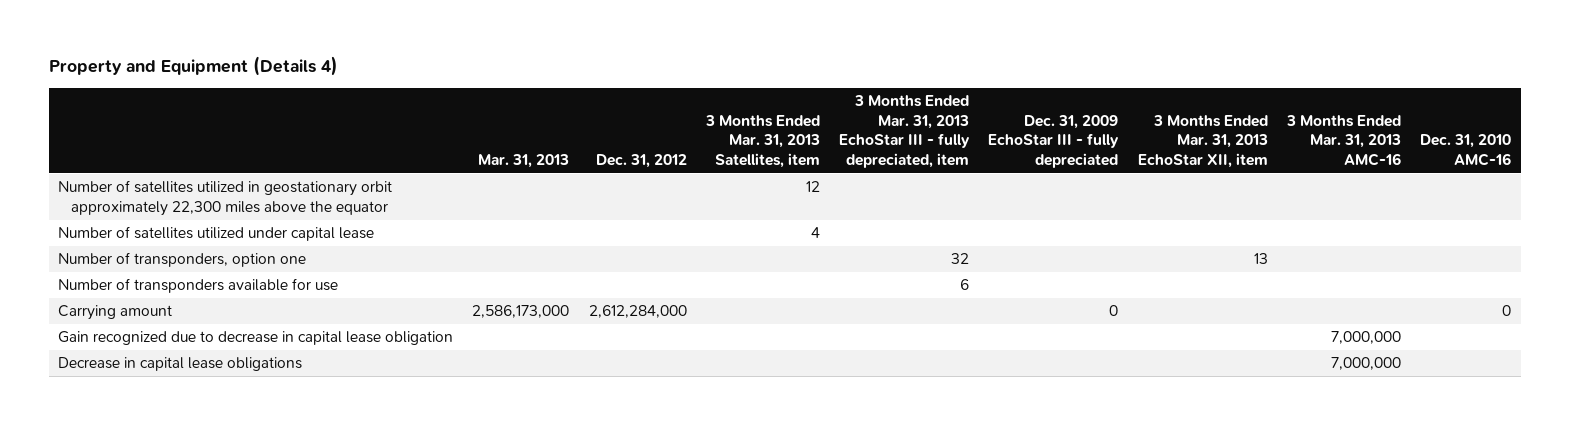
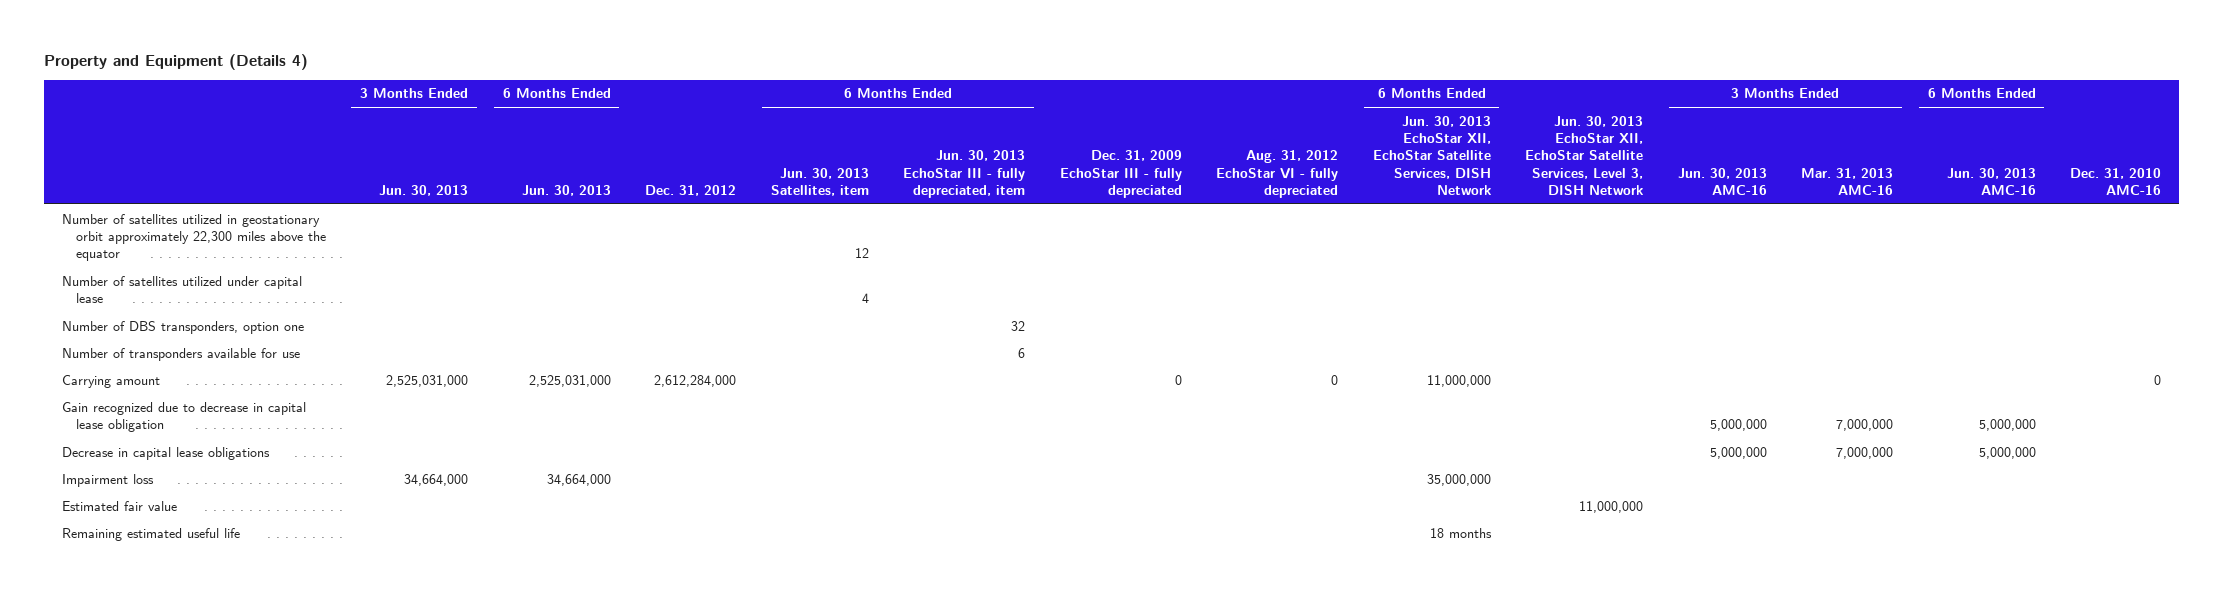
- | Mar. 31, 2013 | Dec. 31, 2012 | 3 Months Ended Mar. 31, 2013 Satellites, item | 3 Months Ended Mar. 31, 2013 EchoStar III - fully depreciated, item | Dec. 31, 2009 EchoStar III - fully depreciated | 3 Months Ended Mar. 31, 2013 EchoStar XII, item | 3 Months Ended Mar. 31, 2013 AMC-16 | Dec. 31, 2010 AMC-16
+ | 3 Months Ended Jun. 30, 2013 | 6 Months Ended Jun. 30, 2013 | Dec. 31, 2012 | 6 Months Ended Jun. 30, 2013 Satellites, item | 6 Months Ended Jun. 30, 2013 EchoStar III - fully depreciated, item | Dec. 31, 2009 EchoStar III - fully depreciated | Aug. 31, 2012 EchoStar VI - fully depreciated | 6 Months Ended Jun. 30, 2013 EchoStar XII, EchoStar Satellite Services, DISH Network | Jun. 30, 2013 EchoStar XII, EchoStar Satellite Services, Level 3, DISH Network | 3 Months Ended Jun. 30, 2013 AMC-16 | 3 Months Ended Mar. 31, 2013 AMC-16 | 6 Months Ended Jun. 30, 2013 AMC-16 | Dec. 31, 2010 AMC-16
- Number of transponders, option one | | | | 32 | | 13 | |
+ Number of DBS transponders, option one | | | | | 32 | | | | | | | |
+ Impairment loss | 34,664,000 | 34,664,000 | | | | | | 35,000,000 | | | | |
+ Estimated fair value | | | | | | | | | 11,000,000 | | | |
+ Remaining estimated useful life | | | | | | | | 18 months | | | | |

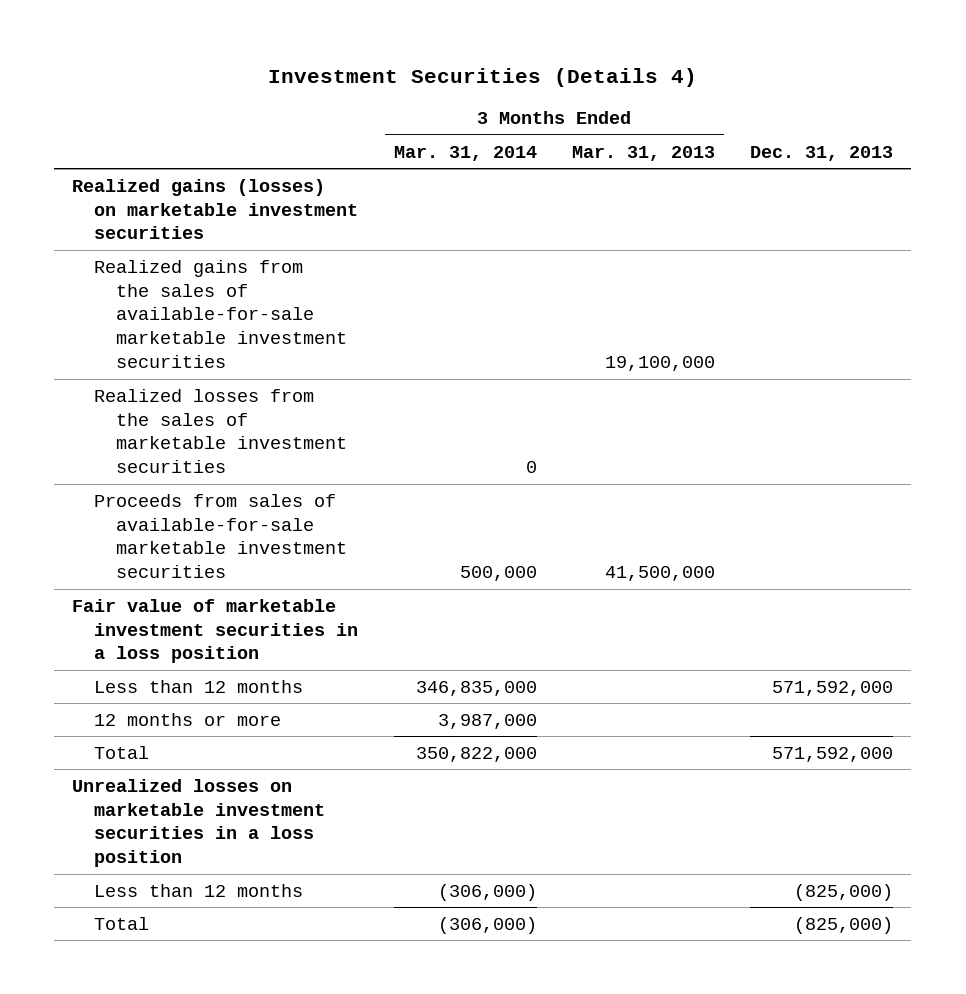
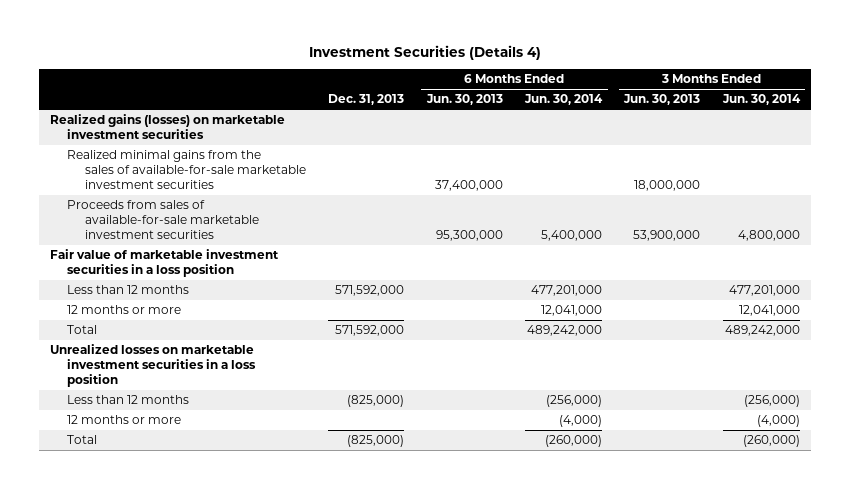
- | 3 Months Ended Mar. 31, 2014 | 3 Months Ended Mar. 31, 2013 | Dec. 31, 2013
+ | Dec. 31, 2013 | 6 Months Ended Jun. 30, 2013 | 6 Months Ended Jun. 30, 2014 | 3 Months Ended Jun. 30, 2013 | 3 Months Ended Jun. 30, 2014
- Realized gains from the sales of available-for-sale marketable investment securities | | 19,100,000 |
- Realized losses from the sales of marketable investment securities | 0 | |
+ Realized minimal gains from the sales of available-for-sale marketable investment securities | | 37,400,000 | | 18,000,000 |
+ 12 months or more | | | (4,000) | | (4,000)

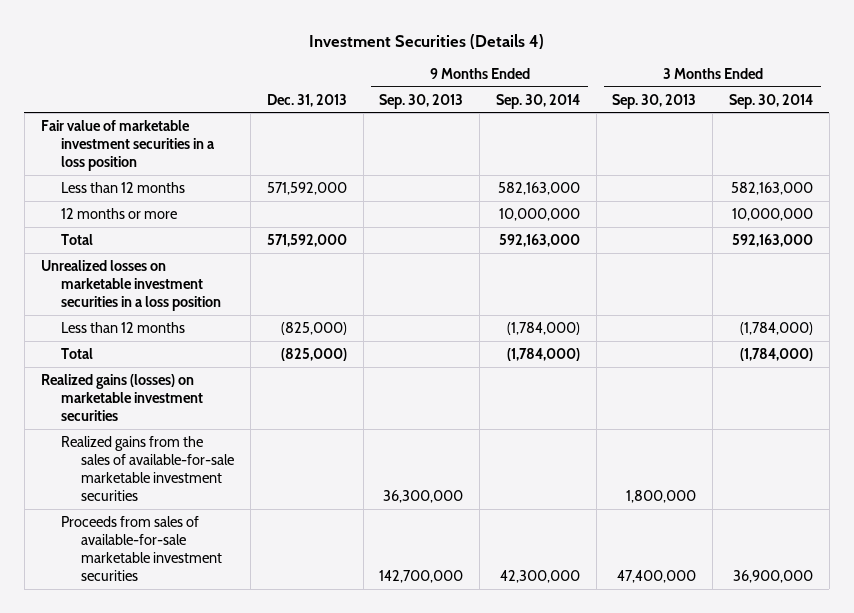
- | Dec. 31, 2013 | 6 Months Ended Jun. 30, 2013 | 6 Months Ended Jun. 30, 2014 | 3 Months Ended Jun. 30, 2013 | 3 Months Ended Jun. 30, 2014
+ | Dec. 31, 2013 | 9 Months Ended Sep. 30, 2013 | 9 Months Ended Sep. 30, 2014 | 3 Months Ended Sep. 30, 2013 | 3 Months Ended Sep. 30, 2014
- Realized minimal gains from the sales of available-for-sale marketable investment securities | | 37,400,000 | | 18,000,000 |
- 12 months or more | | | (4,000) | | (4,000)
moved down: Realized gains (losses) on marketable investment securities
+ Realized gains from the sales of available-for-sale marketable investment securities | | 36,300,000 | | 1,800,000 |
moved down: Proceeds from sales of available-for-sale marketable investment securities | | 142,700,000 | 42,300,000 | 47,400,000 | 36,900,000

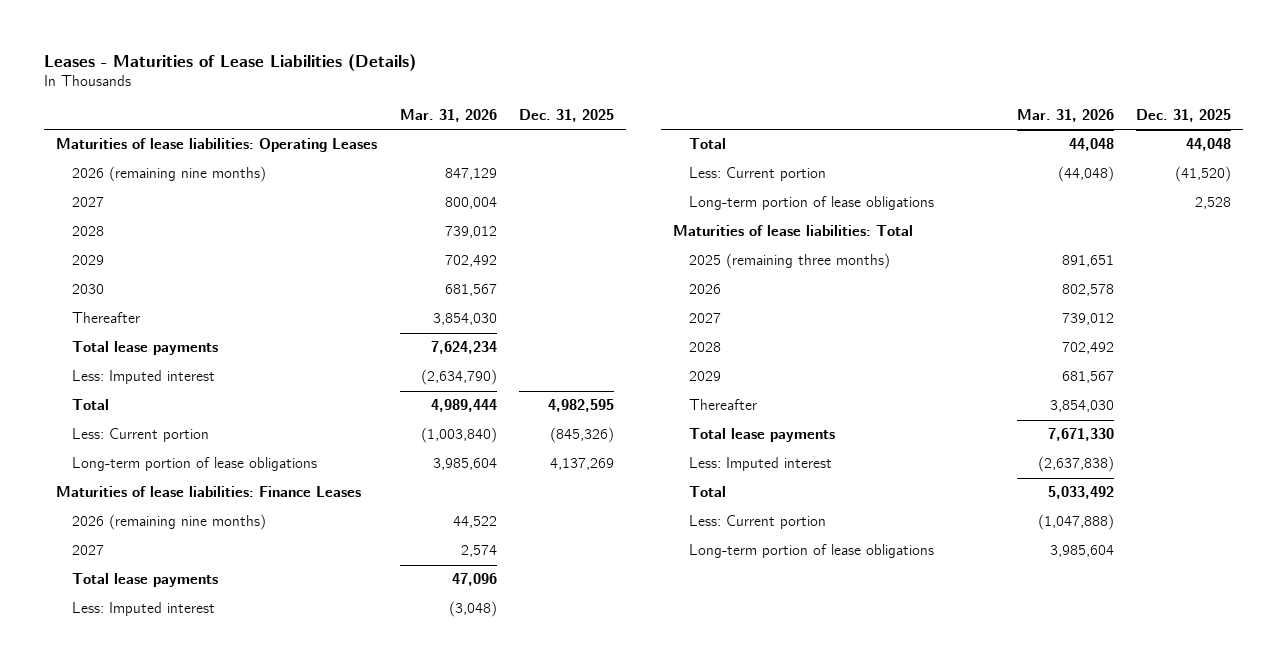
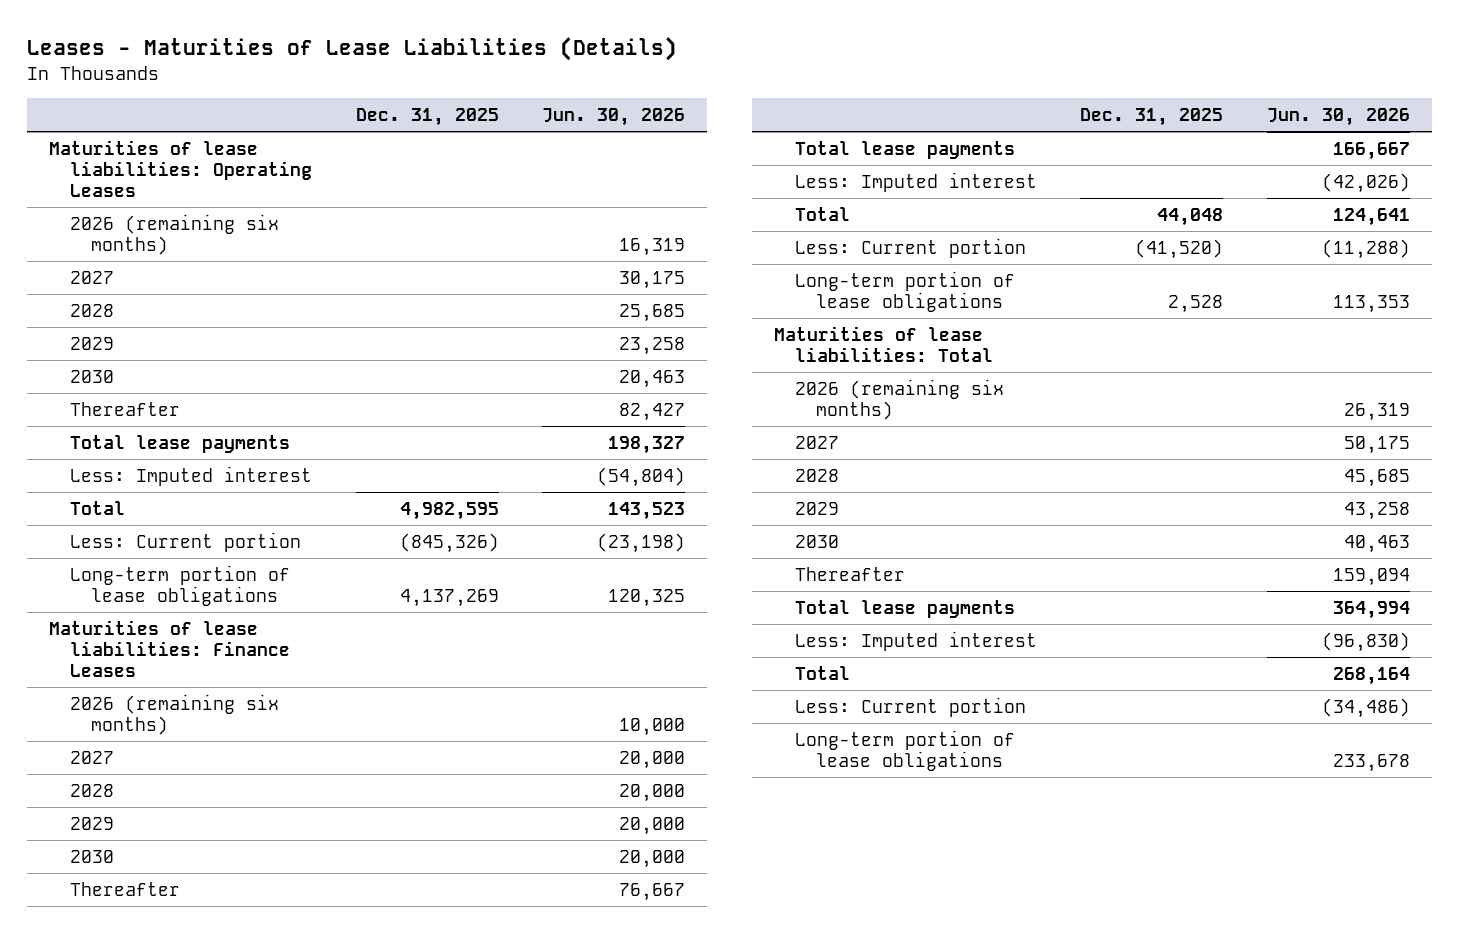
- | Mar. 31, 2026 | Dec. 31, 2025
+ | Dec. 31, 2025 | Jun. 30, 2026
- 2026 (remaining nine months) | 847,129 |
+ 2026 (remaining six months) | | 16,319
- 2026 (remaining nine months) | 44,522 |
+ 2026 (remaining six months) | | 10,000
+ 2028 | | 20,000
+ 2029 | | 20,000
+ 2030 | | 20,000
+ Thereafter | | 76,667
- 2025 (remaining three months) | 891,651 |
- 2026 | 802,578 |
+ 2026 (remaining six months) | | 26,319
+ 2030 | | 40,463

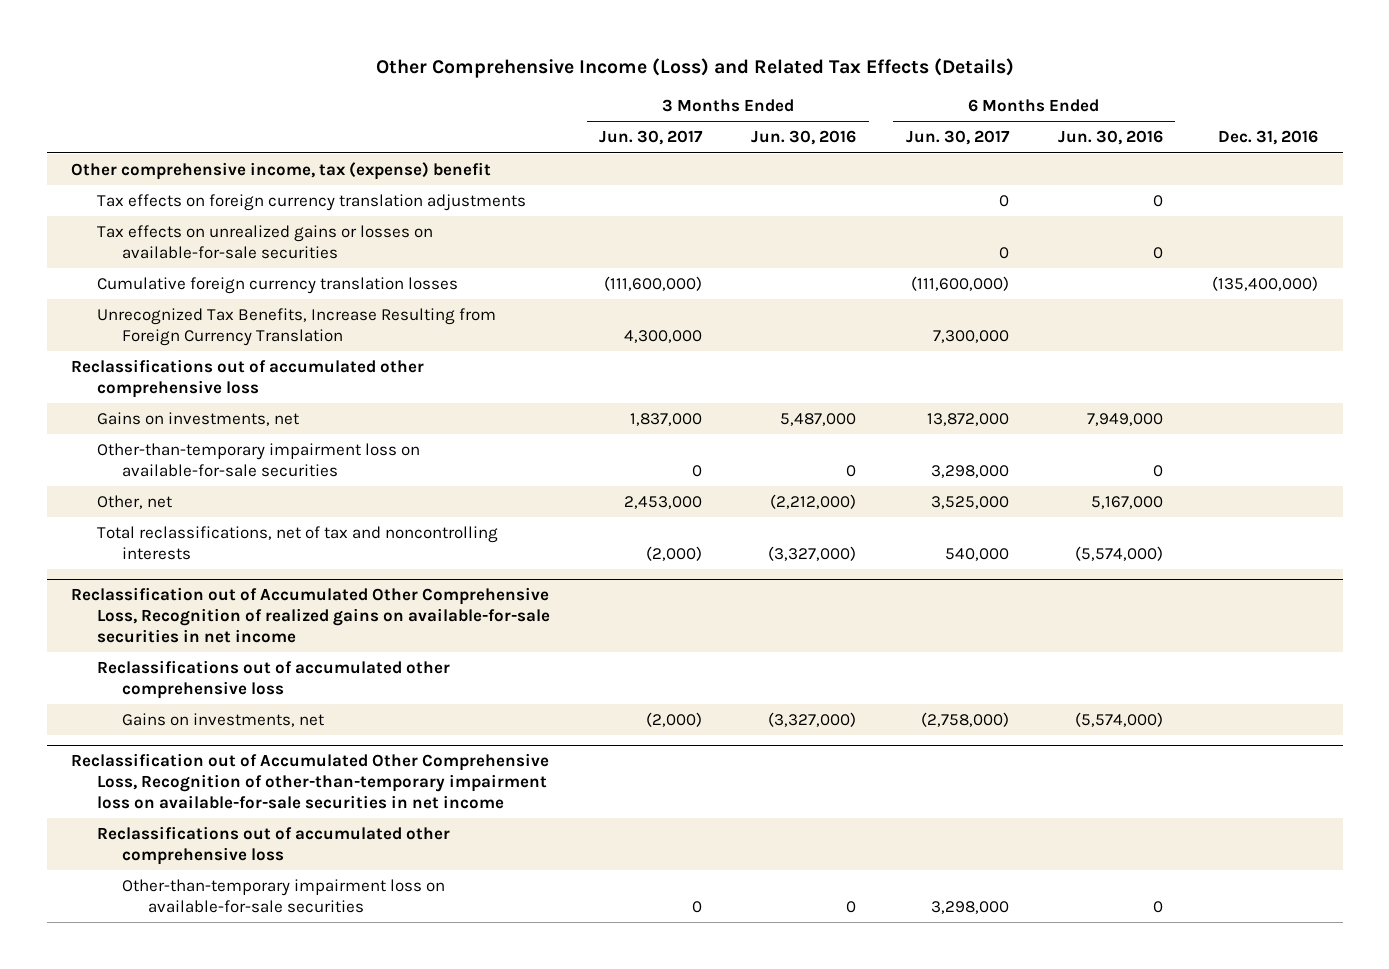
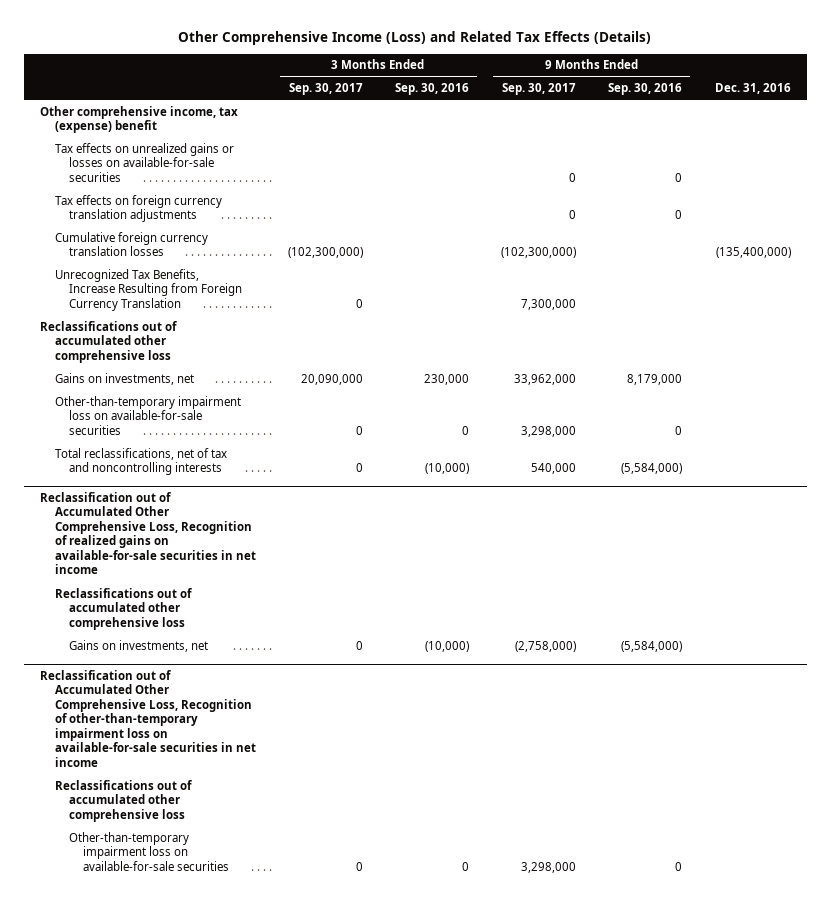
- | 3 Months Ended Jun. 30, 2017 | 3 Months Ended Jun. 30, 2016 | 6 Months Ended Jun. 30, 2017 | 6 Months Ended Jun. 30, 2016 | Dec. 31, 2016
+ | 3 Months Ended Sep. 30, 2017 | 3 Months Ended Sep. 30, 2016 | 9 Months Ended Sep. 30, 2017 | 9 Months Ended Sep. 30, 2016 | Dec. 31, 2016
moved down: Tax effects on foreign currency translation adjustments | | | 0 | 0 |
- Other, net | 2,453,000 | (2,212,000) | 3,525,000 | 5,167,000 |

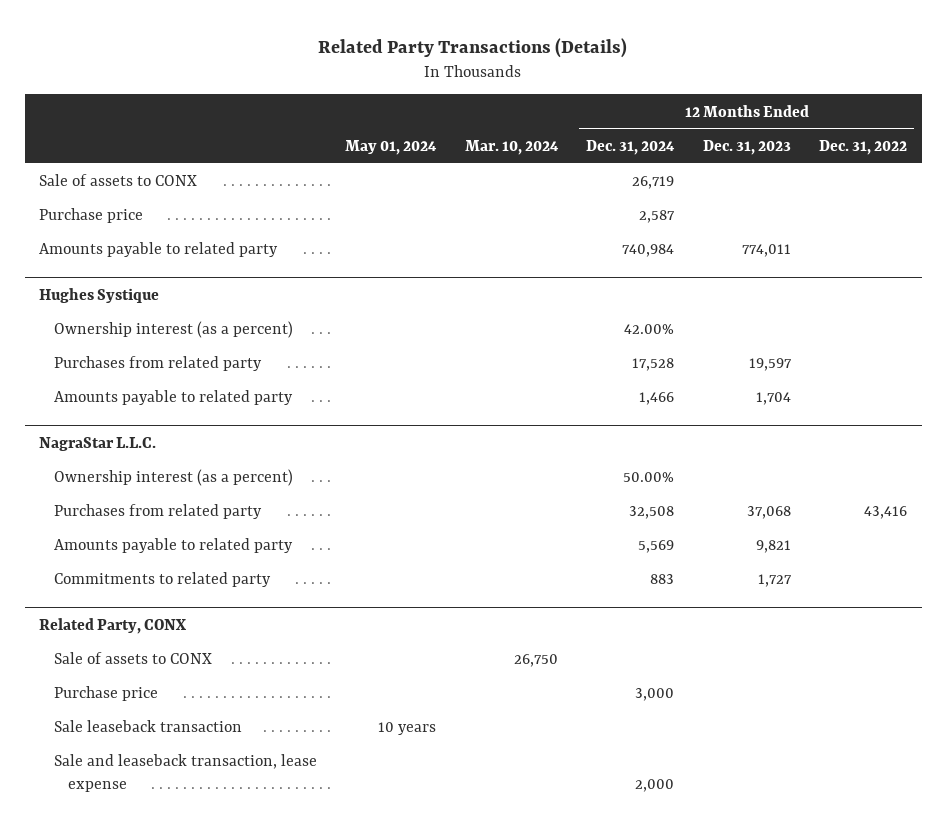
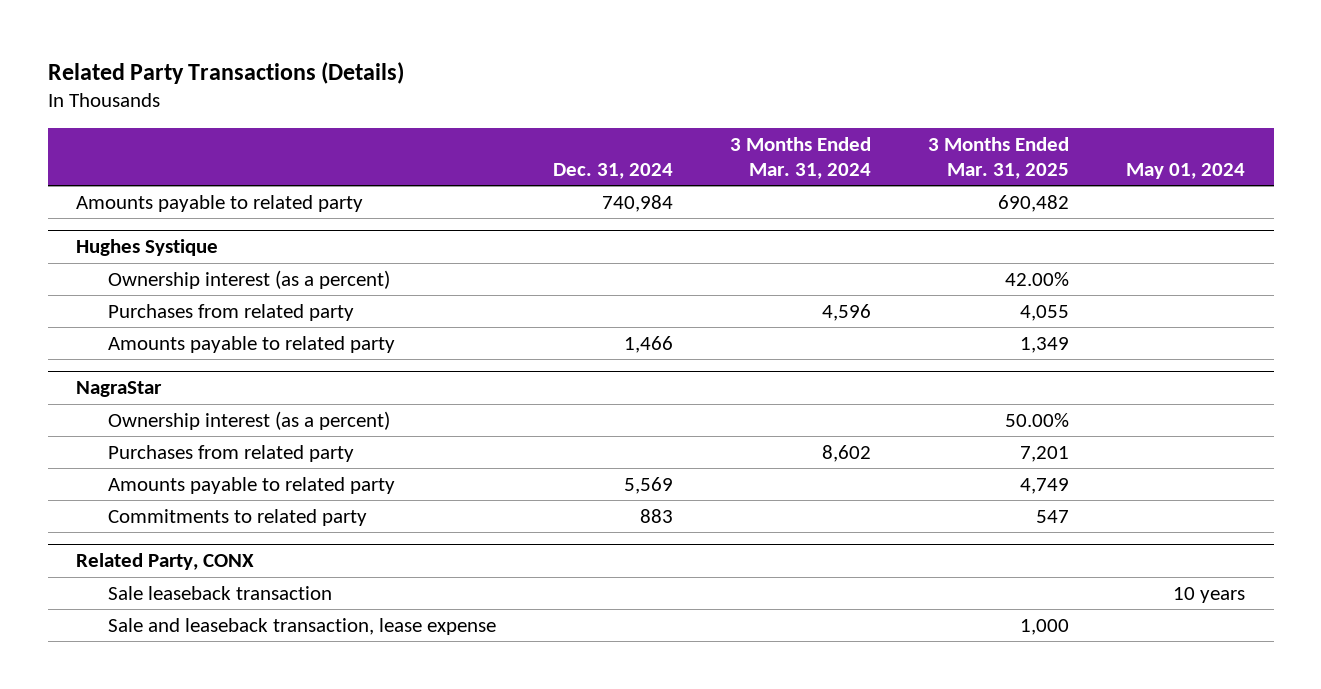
- | May 01, 2024 | Mar. 10, 2024 | 12 Months Ended Dec. 31, 2024 | 12 Months Ended Dec. 31, 2023 | 12 Months Ended Dec. 31, 2022
+ | Dec. 31, 2024 | 3 Months Ended Mar. 31, 2024 | 3 Months Ended Mar. 31, 2025 | May 01, 2024
- Sale of assets to CONX | | | 26,719 | |
- Purchase price | | | 2,587 | |
- NagraStar L.L.C.
+ NagraStar
@ Related Party, CONX
- Sale of assets to CONX | | 26,750 | | |
- Purchase price | | | 3,000 | |

